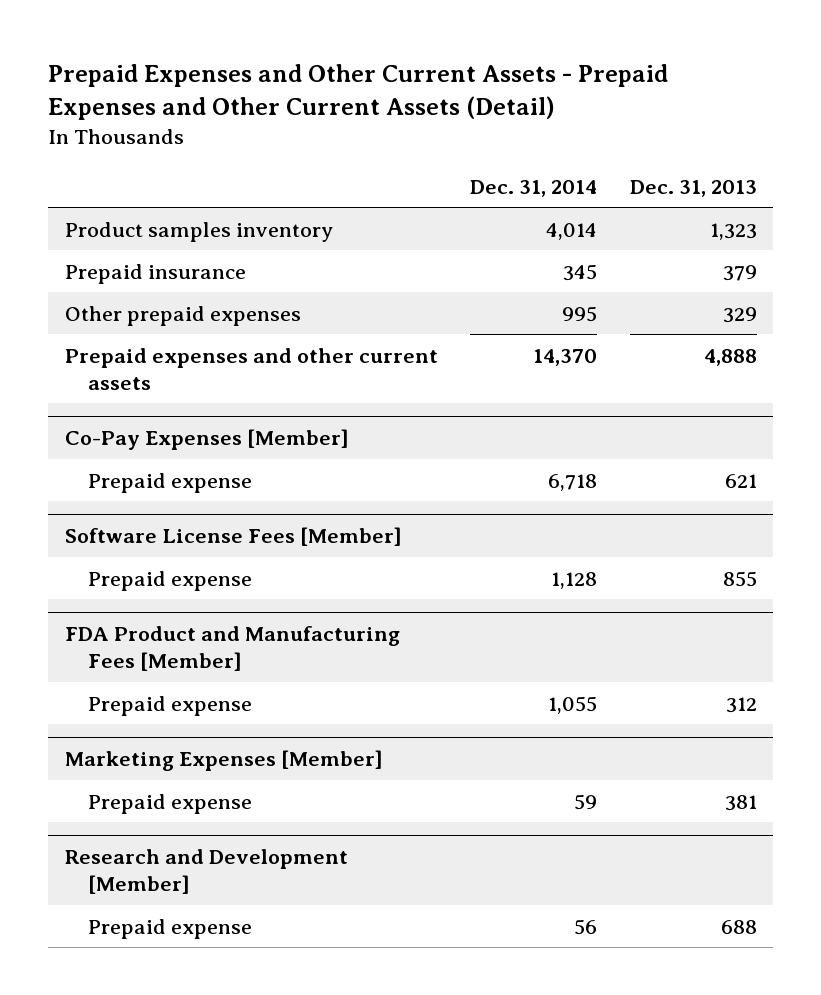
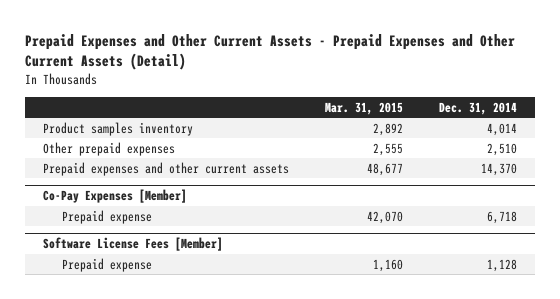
- | Dec. 31, 2014 | Dec. 31, 2013
+ | Mar. 31, 2015 | Dec. 31, 2014
- Prepaid insurance | 345 | 379
- Other prepaid expenses | 995 | 329
+ Other prepaid expenses | 2,555 | 2,510
- FDA Product and Manufacturing Fees [Member]
- Prepaid expense | 1,055 | 312
- Marketing Expenses [Member]
- Prepaid expense | 59 | 381
- Research and Development [Member]
- Prepaid expense | 56 | 688

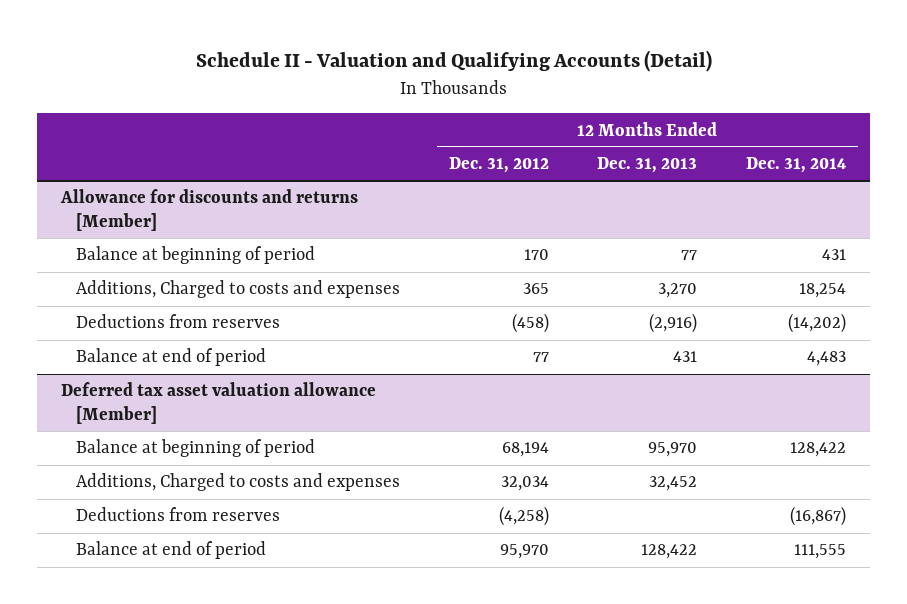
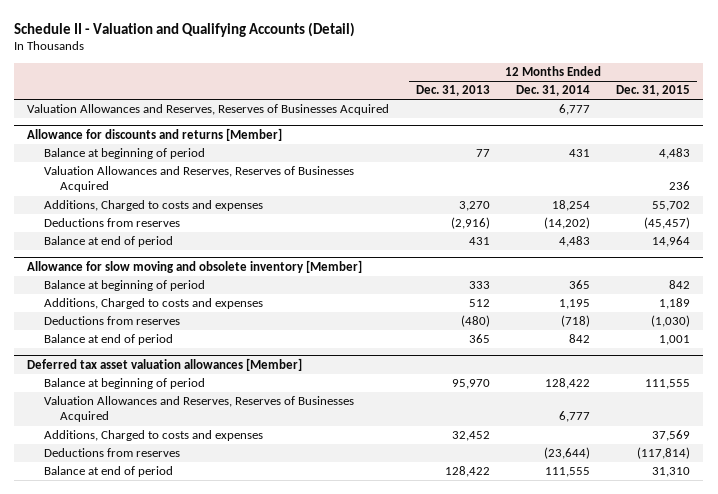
- | 12 Months Ended Dec. 31, 2012 | 12 Months Ended Dec. 31, 2013 | 12 Months Ended Dec. 31, 2014
+ | 12 Months Ended Dec. 31, 2013 | 12 Months Ended Dec. 31, 2014 | 12 Months Ended Dec. 31, 2015
+ Valuation Allowances and Reserves, Reserves of Businesses Acquired | | 6,777 |
@ Allowance for discounts and returns [Member]
+ Valuation Allowances and Reserves, Reserves of Businesses Acquired | | | 236
- Deferred tax asset valuation allowance [Member]
+ Allowance for slow moving and obsolete inventory [Member]
+ Balance at beginning of period | 333 | 365 | 842
+ Additions, Charged to costs and expenses | 512 | 1,195 | 1,189
+ Deductions from reserves | (480) | (718) | (1,030)
+ Balance at end of period | 365 | 842 | 1,001
+ Deferred tax asset valuation allowances [Member]
+ Valuation Allowances and Reserves, Reserves of Businesses Acquired | | 6,777 |
- Deductions from reserves | (4,258) | | (16,867)
+ Deductions from reserves | | (23,644) | (117,814)

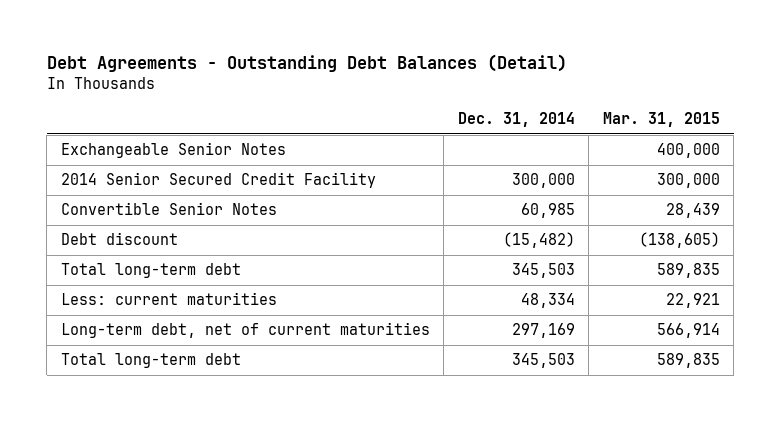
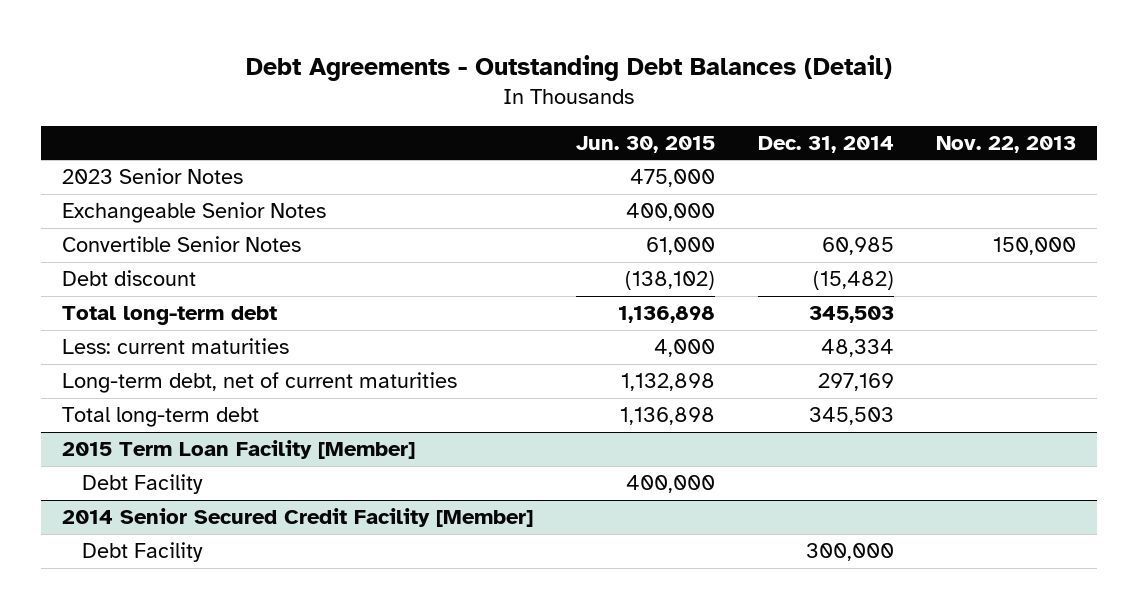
- | Dec. 31, 2014 | Mar. 31, 2015
+ | Jun. 30, 2015 | Dec. 31, 2014 | Nov. 22, 2013
+ 2023 Senior Notes | 475,000 | |
- 2014 Senior Secured Credit Facility | 300,000 | 300,000
+ 2015 Term Loan Facility [Member]
+ Debt Facility | 400,000 | |
+ 2014 Senior Secured Credit Facility [Member]
+ Debt Facility | | 300,000 |

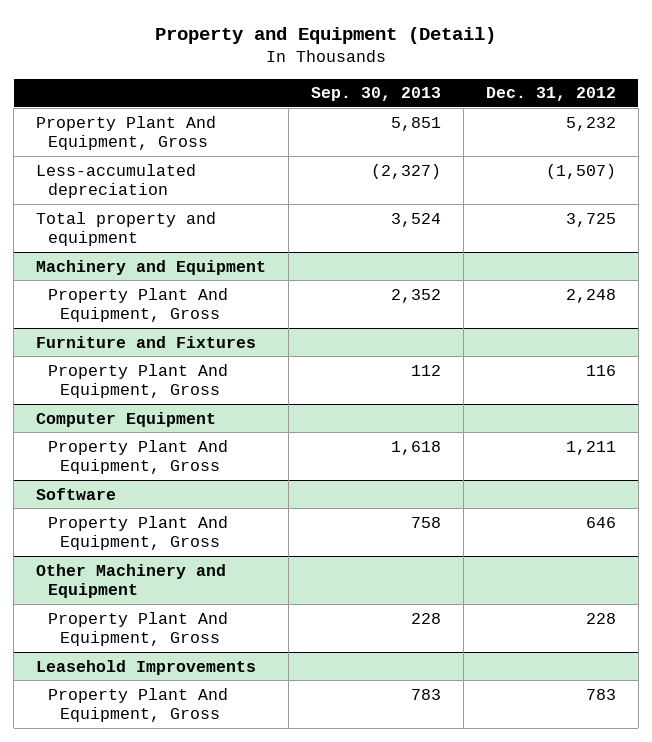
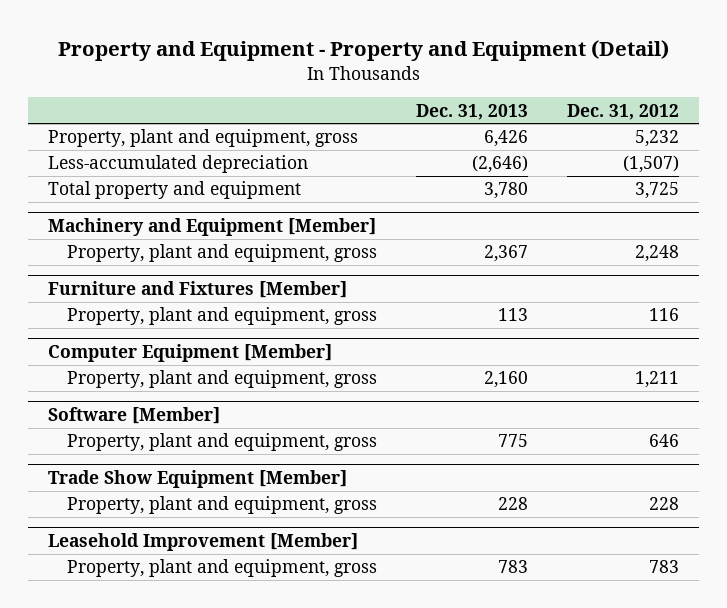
- Property and Equipment (Detail)
+ Property and Equipment - Property and Equipment (Detail)
- | Sep. 30, 2013 | Dec. 31, 2012
+ | Dec. 31, 2013 | Dec. 31, 2012
- Property Plant And Equipment, Gross | 5,851 | 5,232
+ Property, plant and equipment, gross | 6,426 | 5,232
- Machinery and Equipment
- Property Plant And Equipment, Gross | 2,352 | 2,248
- Furniture and Fixtures
- Property Plant And Equipment, Gross | 112 | 116
- Computer Equipment
- Property Plant And Equipment, Gross | 1,618 | 1,211
- Software
- Property Plant And Equipment, Gross | 758 | 646
- Other Machinery and Equipment
- Property Plant And Equipment, Gross | 228 | 228
- Leasehold Improvements
- Property Plant And Equipment, Gross | 783 | 783
+ Machinery and Equipment [Member]
+ Property, plant and equipment, gross | 2,367 | 2,248
+ Furniture and Fixtures [Member]
+ Property, plant and equipment, gross | 113 | 116
+ Computer Equipment [Member]
+ Property, plant and equipment, gross | 2,160 | 1,211
+ Software [Member]
+ Property, plant and equipment, gross | 775 | 646
+ Trade Show Equipment [Member]
+ Property, plant and equipment, gross | 228 | 228
+ Leasehold Improvement [Member]
+ Property, plant and equipment, gross | 783 | 783

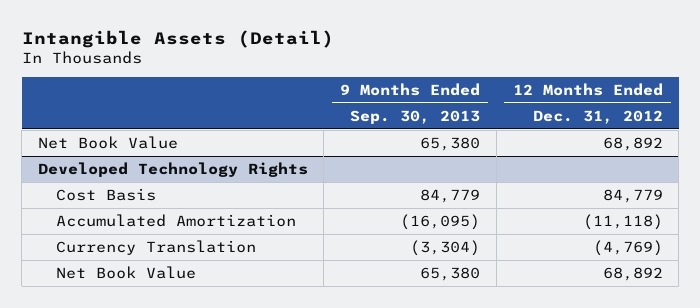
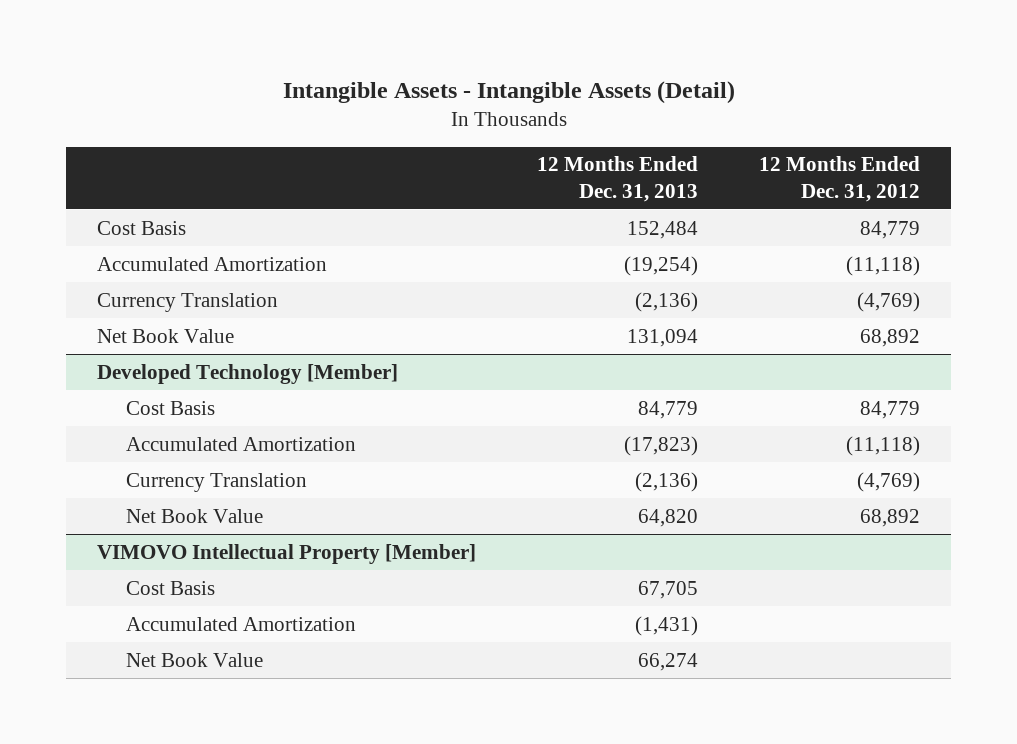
- Intangible Assets (Detail)
+ Intangible Assets - Intangible Assets (Detail)
- | 9 Months Ended Sep. 30, 2013 | 12 Months Ended Dec. 31, 2012
+ | 12 Months Ended Dec. 31, 2013 | 12 Months Ended Dec. 31, 2012
+ Cost Basis | 152,484 | 84,779
+ Accumulated Amortization | (19,254) | (11,118)
+ Currency Translation | (2,136) | (4,769)
- Developed Technology Rights
+ Developed Technology [Member]
+ VIMOVO Intellectual Property [Member]
+ Cost Basis | 67,705 |
+ Accumulated Amortization | (1,431) |
+ Net Book Value | 66,274 |

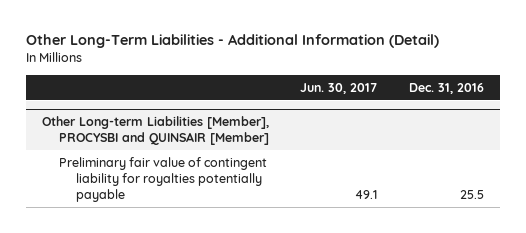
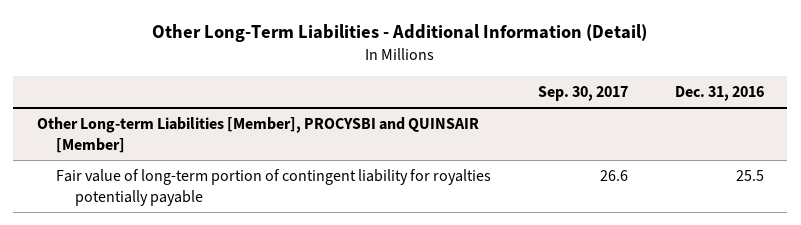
- | Jun. 30, 2017 | Dec. 31, 2016
+ | Sep. 30, 2017 | Dec. 31, 2016
@ Other Long-term Liabilities [Member], PROCYSBI and QUINSAIR [Member]
- Preliminary fair value of contingent liability for royalties potentially payable | 49.1 | 25.5
+ Fair value of long-term portion of contingent liability for royalties potentially payable | 26.6 | 25.5

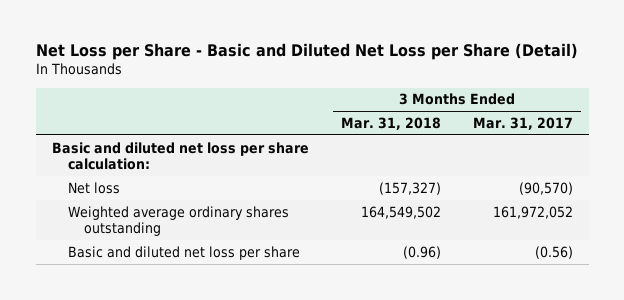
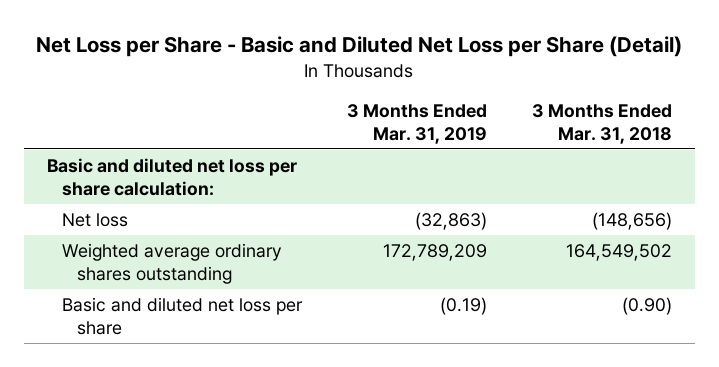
- | 3 Months Ended Mar. 31, 2018 | 3 Months Ended Mar. 31, 2017
+ | 3 Months Ended Mar. 31, 2019 | 3 Months Ended Mar. 31, 2018
- Net loss | (157,327) | (90,570)
+ Net loss | (32,863) | (148,656)
- Basic and diluted net loss per share | (0.96) | (0.56)
+ Basic and diluted net loss per share | (0.19) | (0.90)

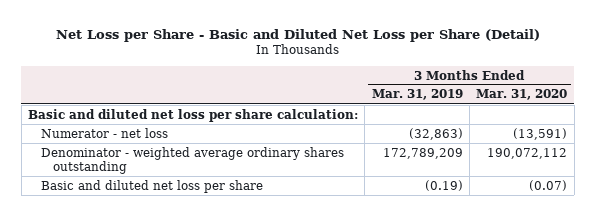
- | 3 Months Ended Mar. 31, 2019 | 3 Months Ended Mar. 31, 2018
+ | 3 Months Ended Mar. 31, 2019 | 3 Months Ended Mar. 31, 2020
- Net loss | (32,863) | (148,656)
- Weighted average ordinary shares outstanding | 172,789,209 | 164,549,502
+ Numerator - net loss | (32,863) | (13,591)
+ Denominator - weighted average ordinary shares outstanding | 172,789,209 | 190,072,112

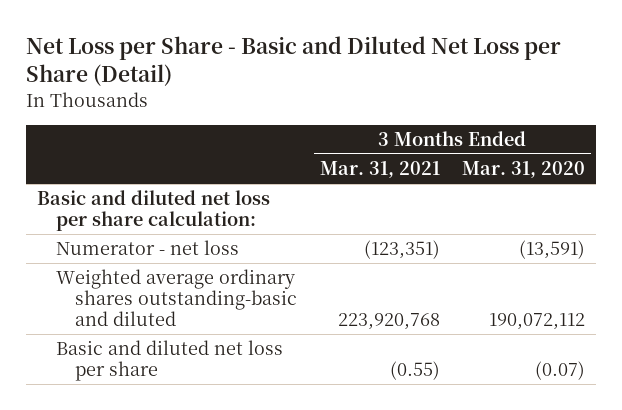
- | 3 Months Ended Mar. 31, 2019 | 3 Months Ended Mar. 31, 2020
+ | 3 Months Ended Mar. 31, 2021 | 3 Months Ended Mar. 31, 2020
- Denominator - weighted average ordinary shares outstanding | 172,789,209 | 190,072,112
+ Weighted average ordinary shares outstanding-basic and diluted | 223,920,768 | 190,072,112

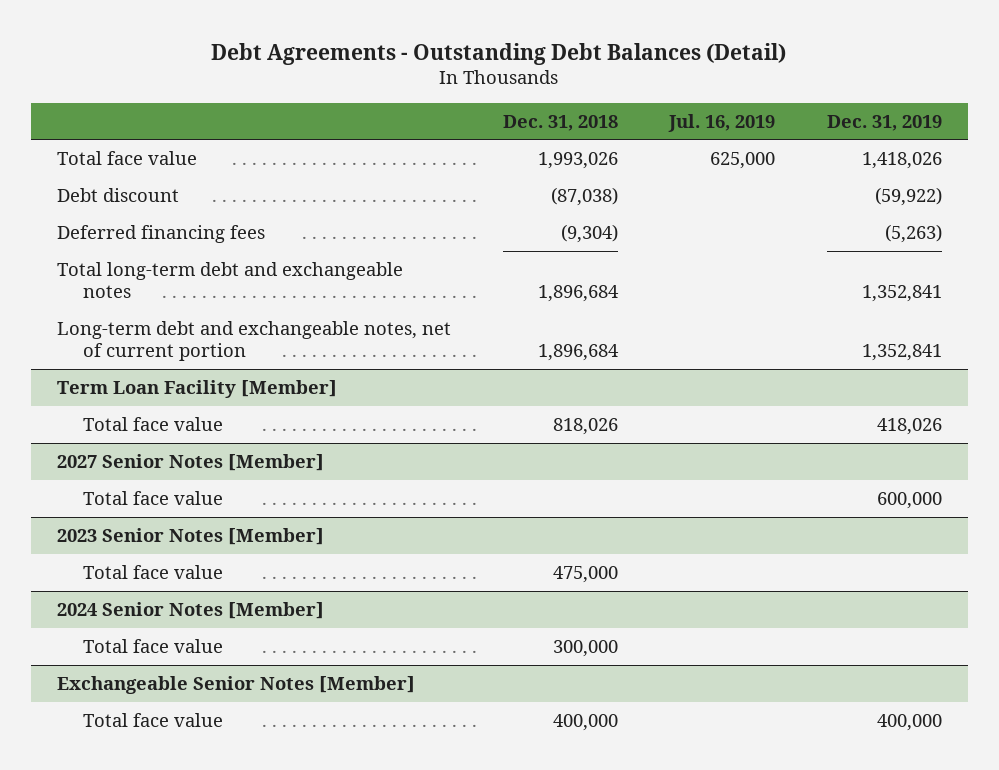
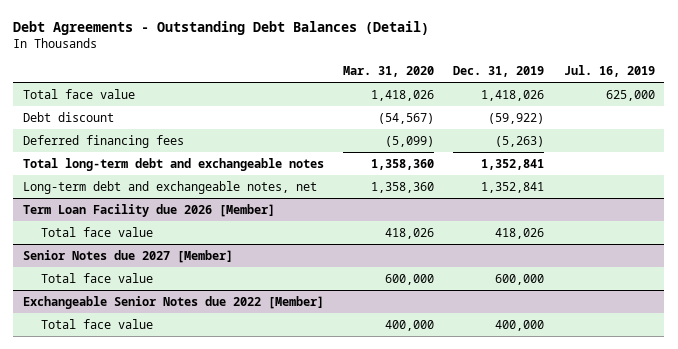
- | Dec. 31, 2018 | Jul. 16, 2019 | Dec. 31, 2019
+ | Mar. 31, 2020 | Dec. 31, 2019 | Jul. 16, 2019
- Long-term debt and exchangeable notes, net of current portion | 1,896,684 | | 1,352,841
- Term Loan Facility [Member]
+ Long-term debt and exchangeable notes, net | 1,358,360 | 1,352,841 |
+ Term Loan Facility due 2026 [Member]
- 2027 Senior Notes [Member]
+ Senior Notes due 2027 [Member]
- 2023 Senior Notes [Member]
- Total face value | 475,000 | |
- 2024 Senior Notes [Member]
- Total face value | 300,000 | |
- Exchangeable Senior Notes [Member]
+ Exchangeable Senior Notes due 2022 [Member]

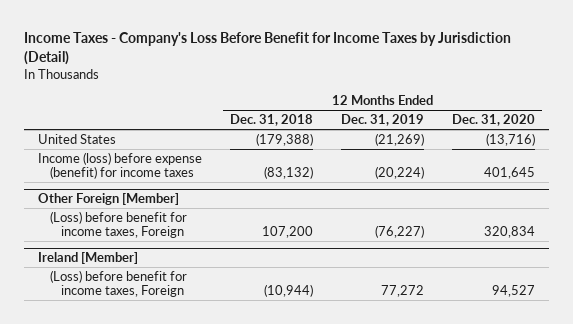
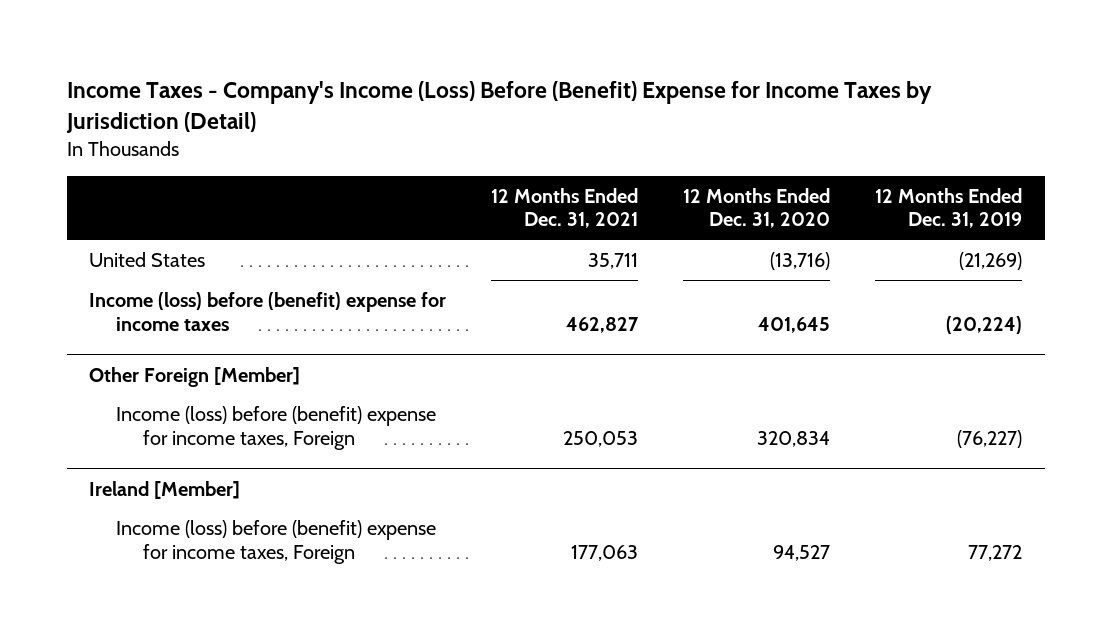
- Income Taxes - Company's Loss Before Benefit for Income Taxes by Jurisdiction (Detail)
+ Income Taxes - Company's Income (Loss) Before (Benefit) Expense for Income Taxes by Jurisdiction (Detail)
- | 12 Months Ended Dec. 31, 2018 | 12 Months Ended Dec. 31, 2019 | 12 Months Ended Dec. 31, 2020
+ | 12 Months Ended Dec. 31, 2021 | 12 Months Ended Dec. 31, 2020 | 12 Months Ended Dec. 31, 2019
- Income (loss) before expense (benefit) for income taxes | (83,132) | (20,224) | 401,645
+ Income (loss) before (benefit) expense for income taxes | 462,827 | 401,645 | (20,224)
@ Other Foreign [Member]
- (Loss) before benefit for income taxes, Foreign | 107,200 | (76,227) | 320,834
+ Income (loss) before (benefit) expense for income taxes, Foreign | 250,053 | 320,834 | (76,227)
@ Ireland [Member]
- (Loss) before benefit for income taxes, Foreign | (10,944) | 77,272 | 94,527
+ Income (loss) before (benefit) expense for income taxes, Foreign | 177,063 | 94,527 | 77,272

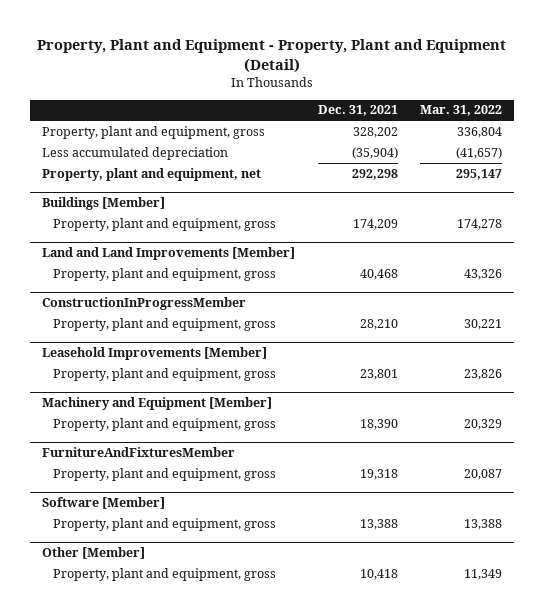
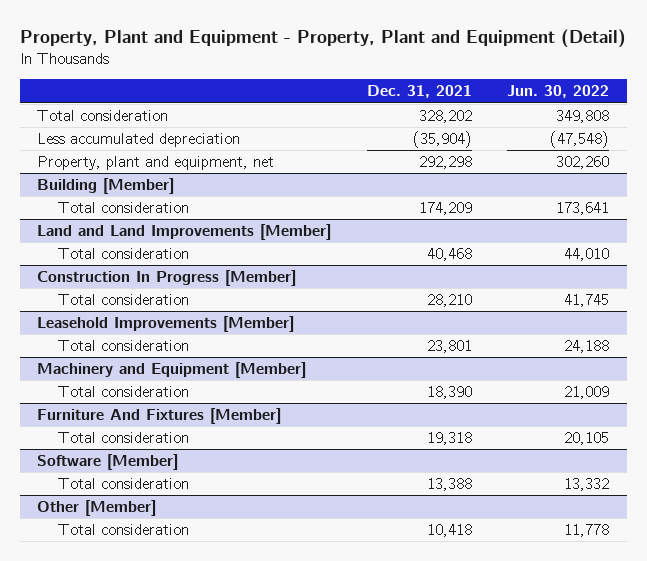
- | Dec. 31, 2021 | Mar. 31, 2022
+ | Dec. 31, 2021 | Jun. 30, 2022
- Property, plant and equipment, gross | 328,202 | 336,804
+ Total consideration | 328,202 | 349,808
- Buildings [Member]
- Property, plant and equipment, gross | 174,209 | 174,278
+ Building [Member]
+ Total consideration | 174,209 | 173,641
@ Land and Land Improvements [Member]
- Property, plant and equipment, gross | 40,468 | 43,326
- ConstructionInProgressMember
- Property, plant and equipment, gross | 28,210 | 30,221
@ Land and Land Improvements [Member]
+ Total consideration | 40,468 | 44,010
+ Construction In Progress [Member]
+ Total consideration | 28,210 | 41,745
@ Leasehold Improvements [Member]
- Property, plant and equipment, gross | 23,801 | 23,826
+ Total consideration | 23,801 | 24,188
@ Machinery and Equipment [Member]
- Property, plant and equipment, gross | 18,390 | 20,329
- FurnitureAndFixturesMember
- Property, plant and equipment, gross | 19,318 | 20,087
@ Machinery and Equipment [Member]
+ Total consideration | 18,390 | 21,009
+ Furniture And Fixtures [Member]
+ Total consideration | 19,318 | 20,105
@ Software [Member]
- Property, plant and equipment, gross | 13,388 | 13,388
+ Total consideration | 13,388 | 13,332
@ Other [Member]
- Property, plant and equipment, gross | 10,418 | 11,349
+ Total consideration | 10,418 | 11,778

